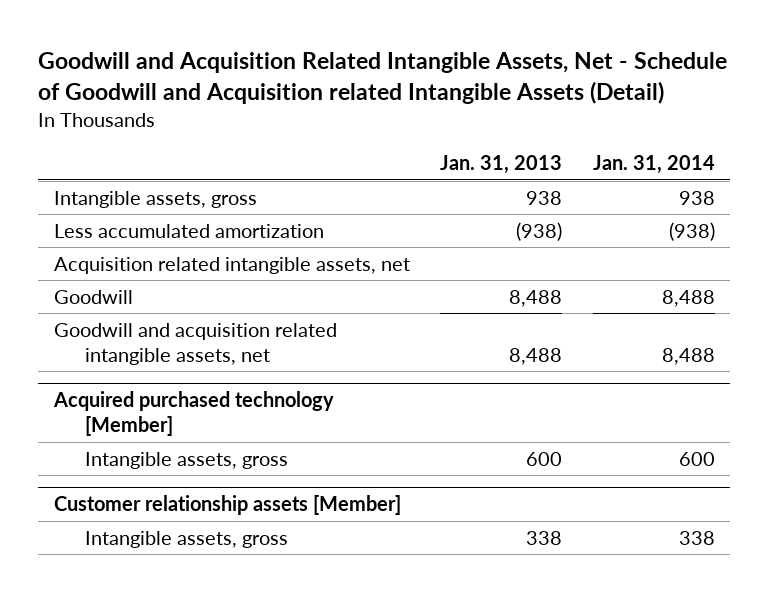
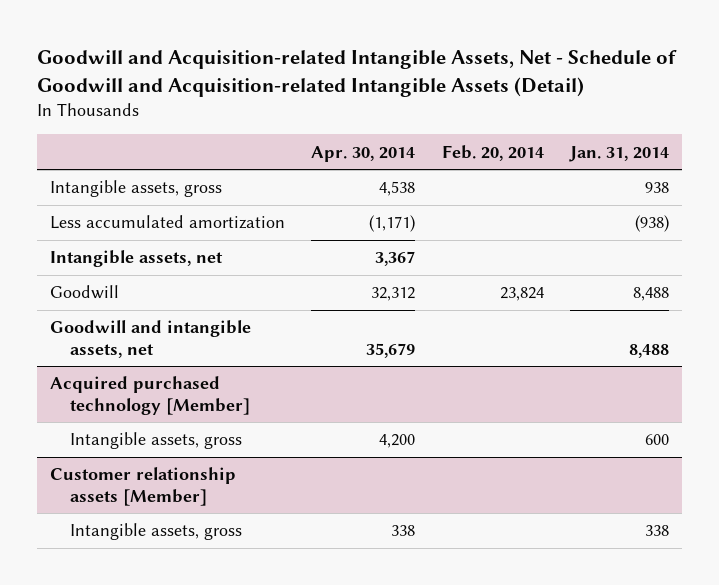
- Goodwill and Acquisition Related Intangible Assets, Net - Schedule of Goodwill and Acquisition related Intangible Assets (Detail)
+ Goodwill and Acquisition-related Intangible Assets, Net - Schedule of Goodwill and Acquisition-related Intangible Assets (Detail)
- | Jan. 31, 2013 | Jan. 31, 2014
+ | Apr. 30, 2014 | Feb. 20, 2014 | Jan. 31, 2014
- Acquisition related intangible assets, net
+ Intangible assets, net | 3,367 | |
- Goodwill and acquisition related intangible assets, net | 8,488 | 8,488
+ Goodwill and intangible assets, net | 35,679 | | 8,488

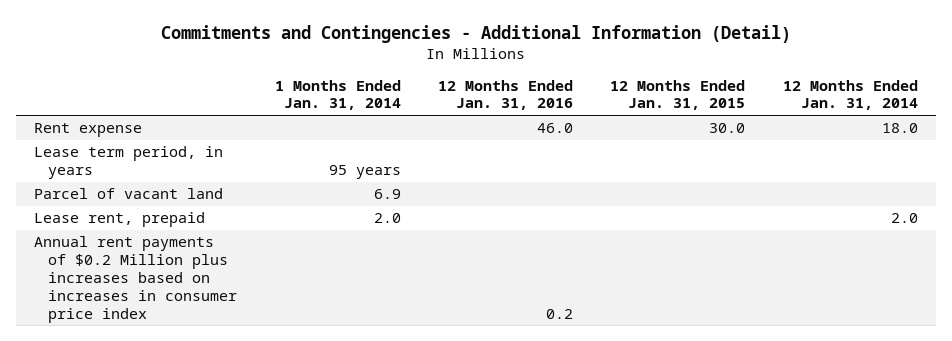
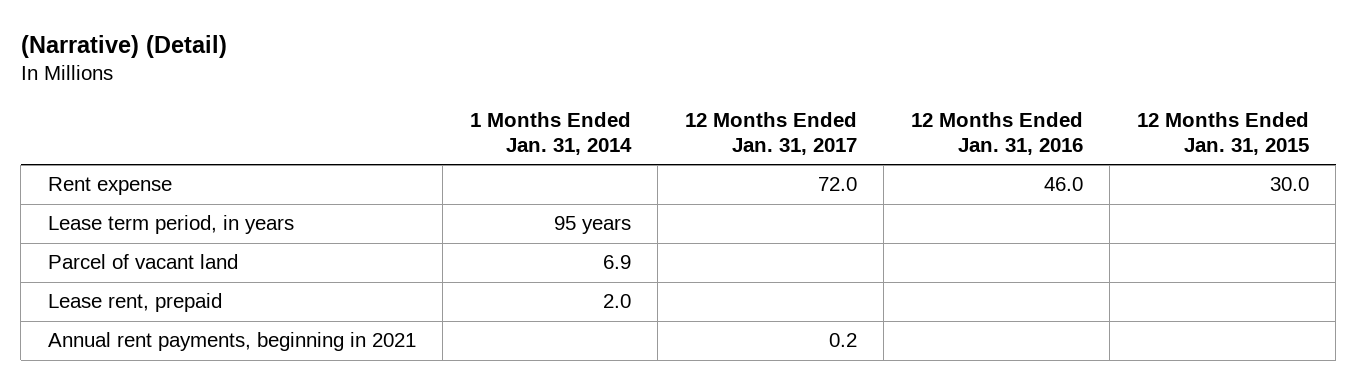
- Commitments and Contingencies - Additional Information (Detail)
+ (Narrative) (Detail)
- | 1 Months Ended Jan. 31, 2014 | 12 Months Ended Jan. 31, 2016 | 12 Months Ended Jan. 31, 2015 | 12 Months Ended Jan. 31, 2014
+ | 1 Months Ended Jan. 31, 2014 | 12 Months Ended Jan. 31, 2017 | 12 Months Ended Jan. 31, 2016 | 12 Months Ended Jan. 31, 2015
- Annual rent payments of $0.2 Million plus increases based on increases in consumer price index | | 0.2 | |
+ Annual rent payments, beginning in 2021 | | 0.2 | |

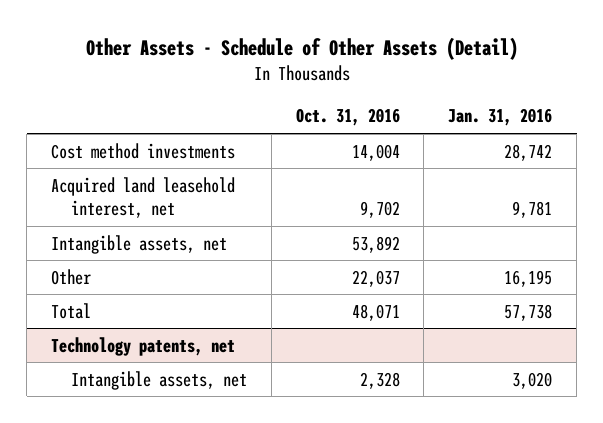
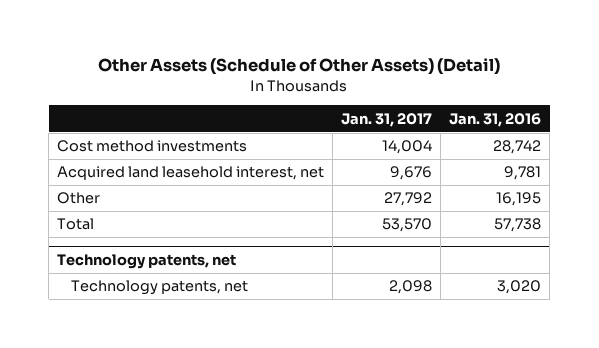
- Other Assets - Schedule of Other Assets (Detail)
+ Other Assets (Schedule of Other Assets) (Detail)
- | Oct. 31, 2016 | Jan. 31, 2016
+ | Jan. 31, 2017 | Jan. 31, 2016
- Intangible assets, net | 53,892 |
@ Technology patents, net
- Intangible assets, net | 2,328 | 3,020
+ Technology patents, net | 2,098 | 3,020

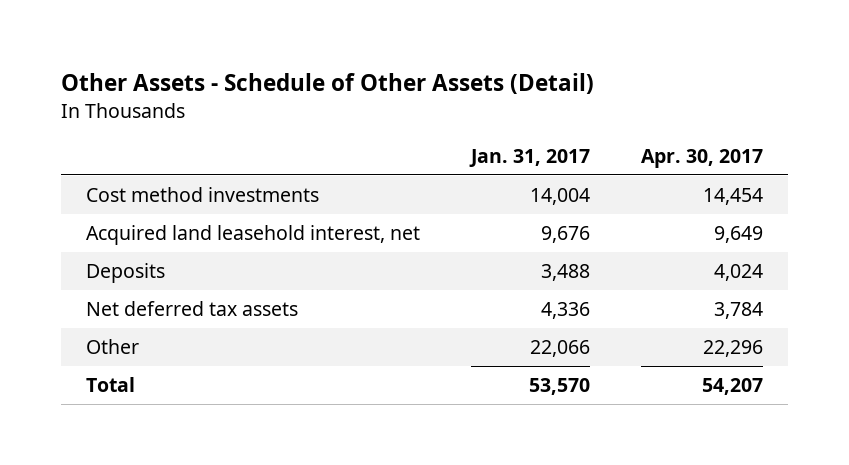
- Other Assets (Schedule of Other Assets) (Detail)
+ Other Assets - Schedule of Other Assets (Detail)
- | Jan. 31, 2017 | Jan. 31, 2016
+ | Jan. 31, 2017 | Apr. 30, 2017
- Other | 27,792 | 16,195
+ Deposits | 3,488 | 4,024
+ Net deferred tax assets | 4,336 | 3,784
+ Other | 22,066 | 22,296
- Technology patents, net
- Technology patents, net | 2,098 | 3,020

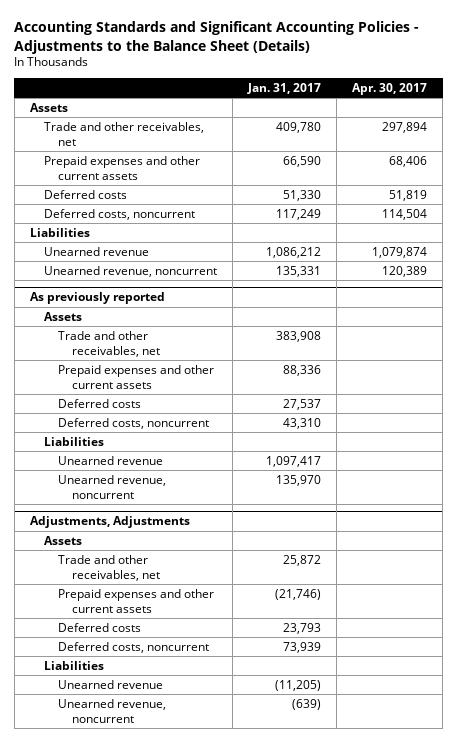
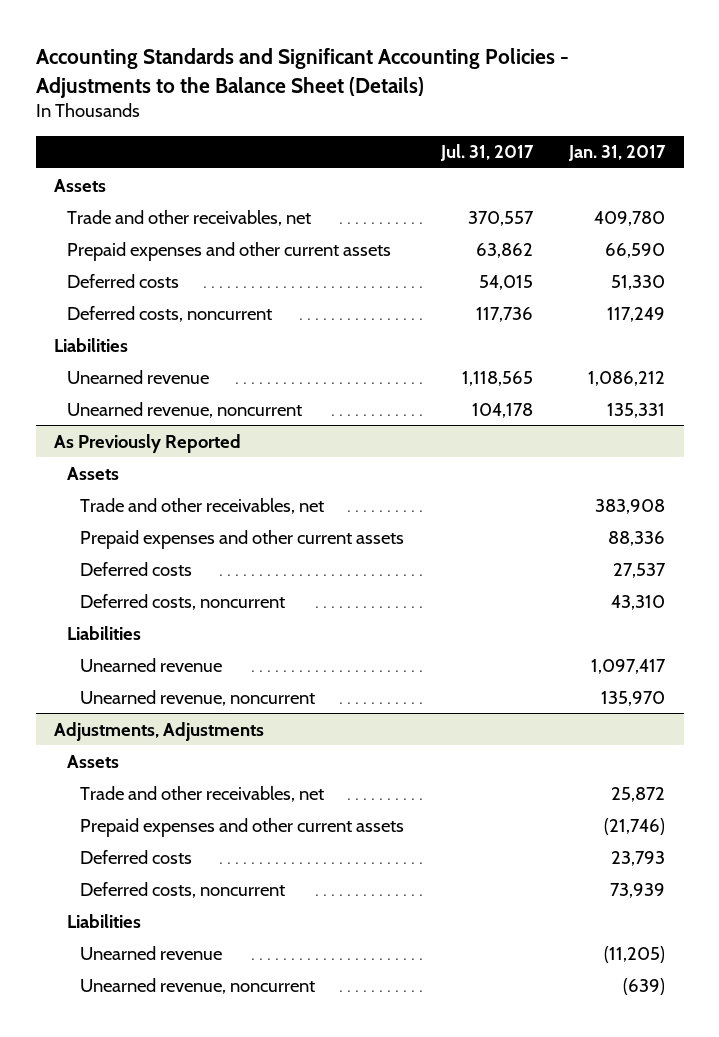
- | Jan. 31, 2017 | Apr. 30, 2017
+ | Jul. 31, 2017 | Jan. 31, 2017
- As previously reported
+ As Previously Reported

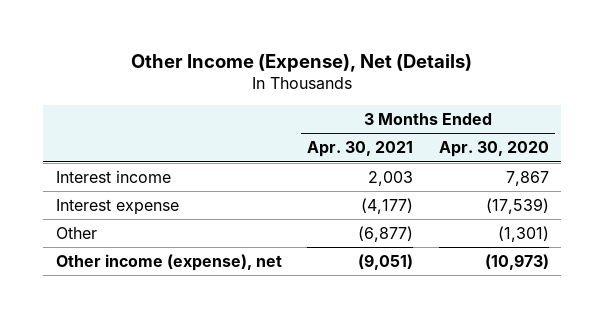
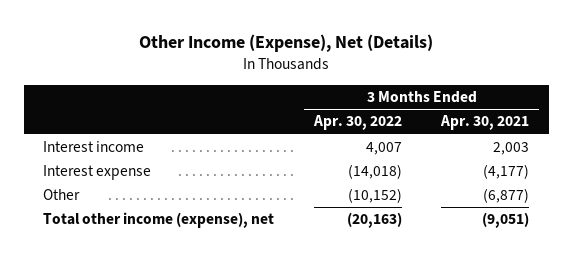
- | 3 Months Ended Apr. 30, 2021 | 3 Months Ended Apr. 30, 2020
+ | 3 Months Ended Apr. 30, 2022 | 3 Months Ended Apr. 30, 2021
- Other income (expense), net | (9,051) | (10,973)
+ Total other income (expense), net | (20,163) | (9,051)

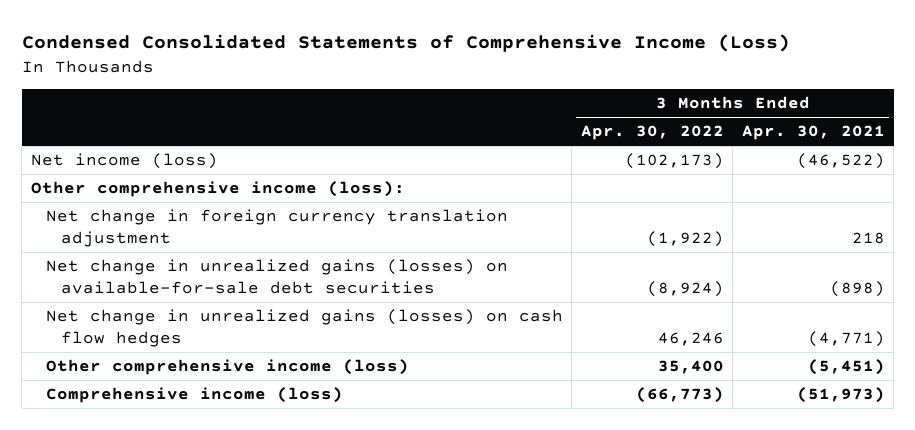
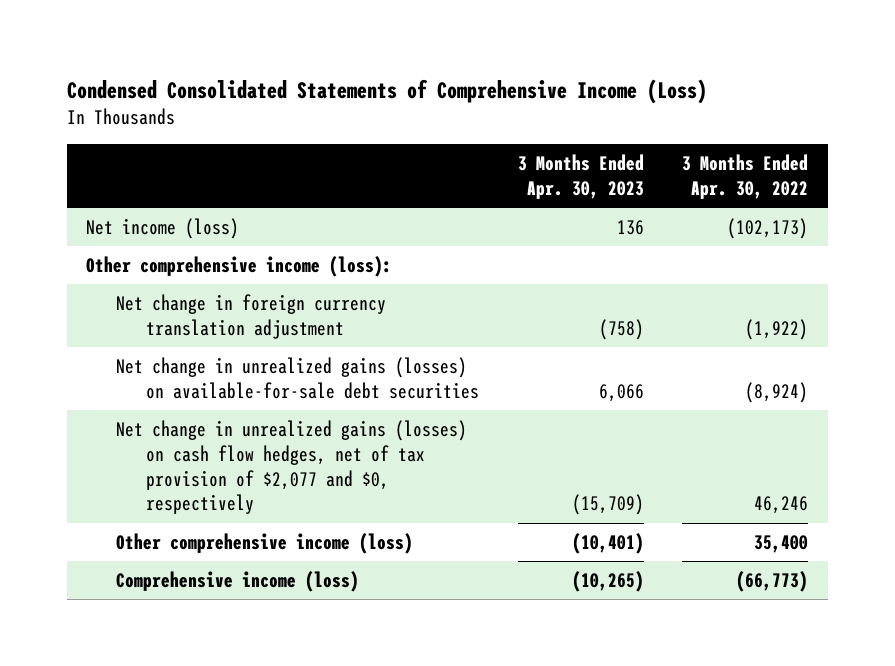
- | 3 Months Ended Apr. 30, 2022 | 3 Months Ended Apr. 30, 2021
+ | 3 Months Ended Apr. 30, 2023 | 3 Months Ended Apr. 30, 2022
- Net change in unrealized gains (losses) on cash flow hedges | 46,246 | (4,771)
+ Net change in unrealized gains (losses) on cash flow hedges, net of tax provision of $2,077 and $0, respectively | (15,709) | 46,246

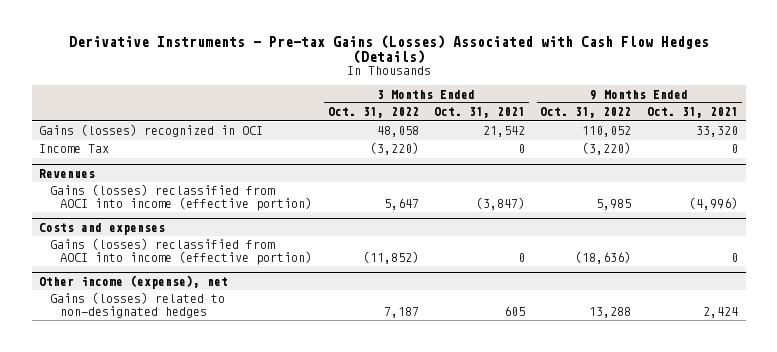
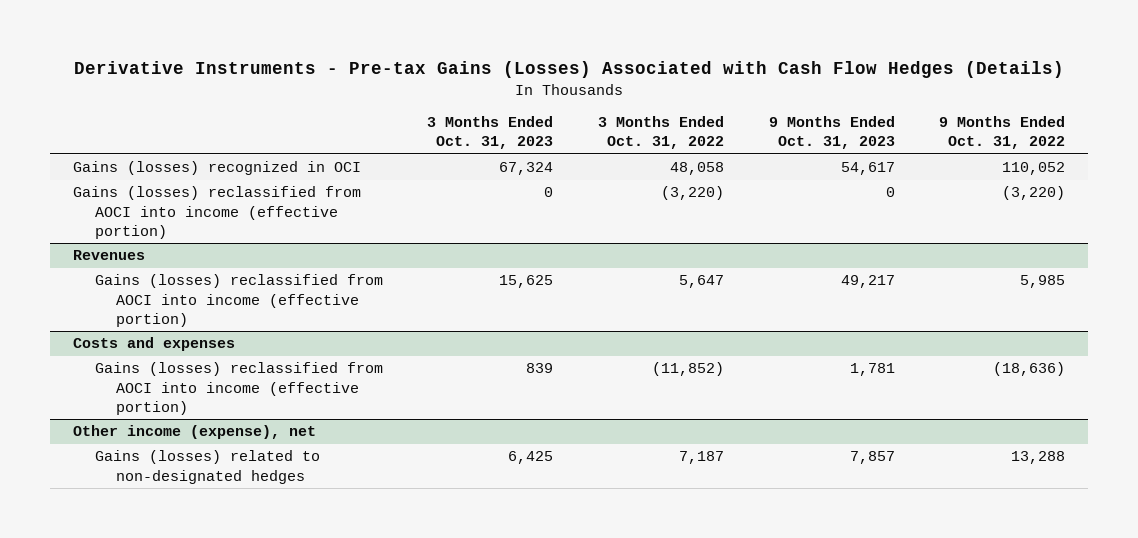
- | 3 Months Ended Oct. 31, 2022 | 3 Months Ended Oct. 31, 2021 | 9 Months Ended Oct. 31, 2022 | 9 Months Ended Oct. 31, 2021
+ | 3 Months Ended Oct. 31, 2023 | 3 Months Ended Oct. 31, 2022 | 9 Months Ended Oct. 31, 2023 | 9 Months Ended Oct. 31, 2022
- Income Tax | (3,220) | 0 | (3,220) | 0
+ Gains (losses) reclassified from AOCI into income (effective portion) | 0 | (3,220) | 0 | (3,220)

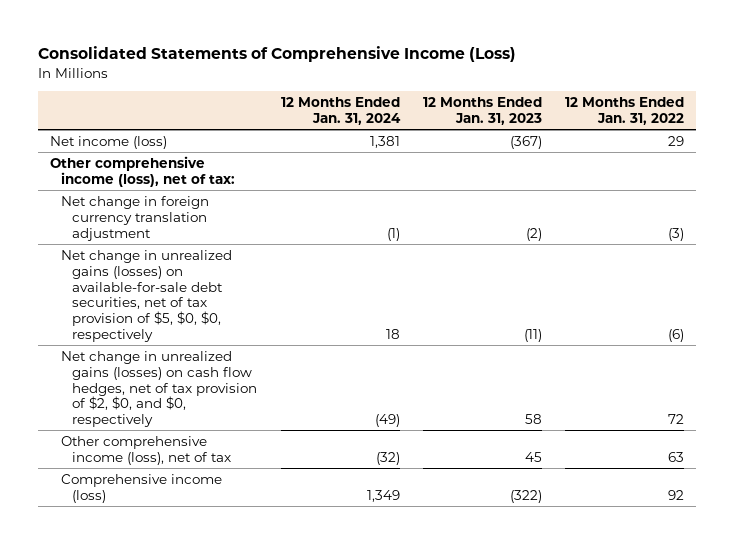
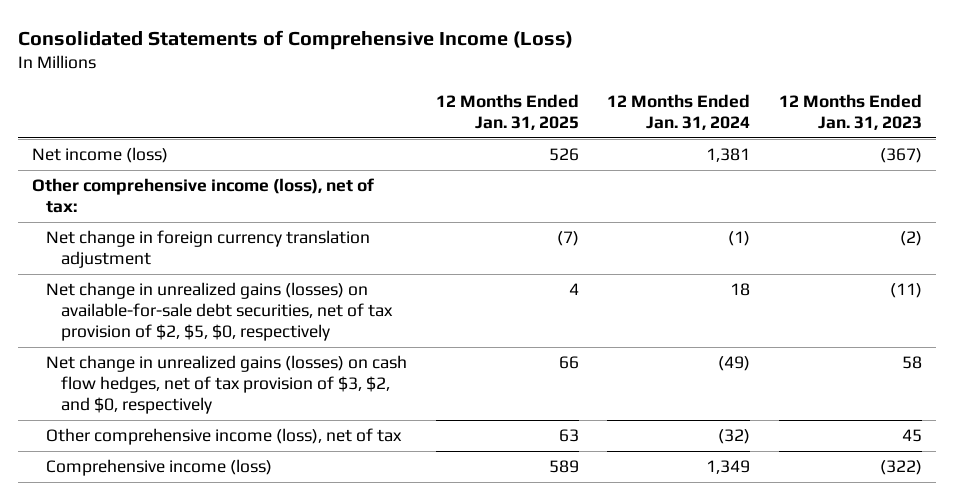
- | 12 Months Ended Jan. 31, 2024 | 12 Months Ended Jan. 31, 2023 | 12 Months Ended Jan. 31, 2022
+ | 12 Months Ended Jan. 31, 2025 | 12 Months Ended Jan. 31, 2024 | 12 Months Ended Jan. 31, 2023
- Net change in unrealized gains (losses) on available-for-sale debt securities, net of tax provision of $5, $0, $0, respectively | 18 | (11) | (6)
- Net change in unrealized gains (losses) on cash flow hedges, net of tax provision of $2, $0, and $0, respectively | (49) | 58 | 72
+ Net change in unrealized gains (losses) on available-for-sale debt securities, net of tax provision of $2, $5, $0, respectively | 4 | 18 | (11)
+ Net change in unrealized gains (losses) on cash flow hedges, net of tax provision of $3, $2, and $0, respectively | 66 | (49) | 58

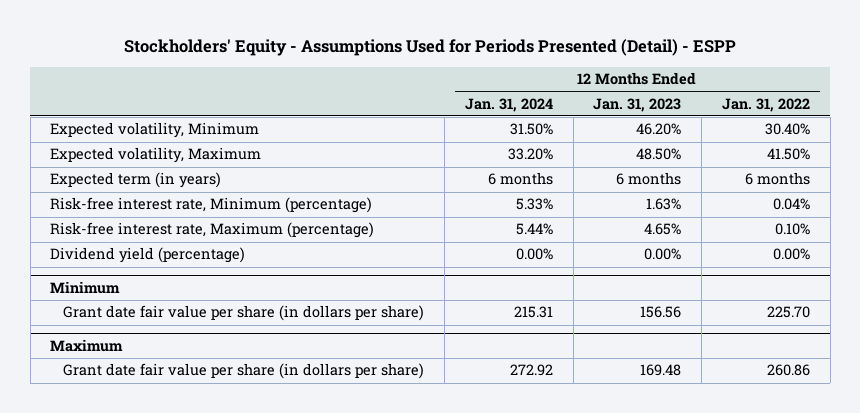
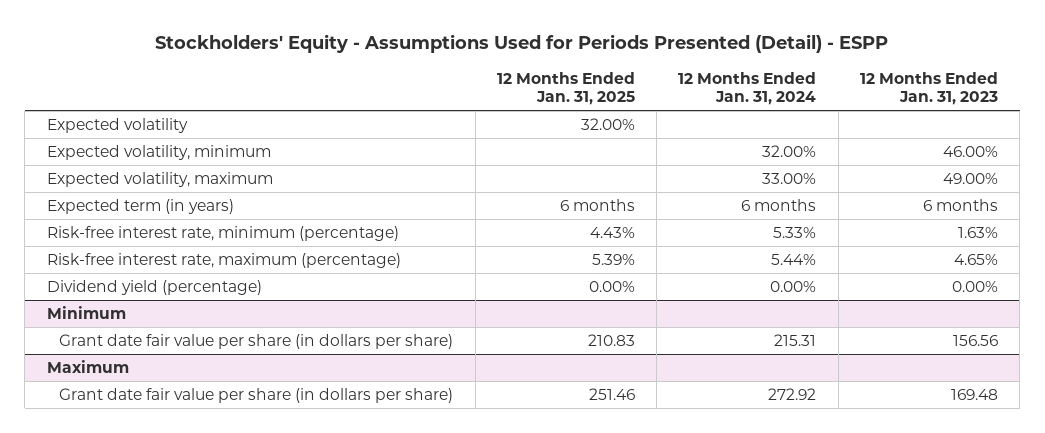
- | 12 Months Ended Jan. 31, 2024 | 12 Months Ended Jan. 31, 2023 | 12 Months Ended Jan. 31, 2022
+ | 12 Months Ended Jan. 31, 2025 | 12 Months Ended Jan. 31, 2024 | 12 Months Ended Jan. 31, 2023
- Expected volatility, Minimum | 31.50% | 46.20% | 30.40%
- Expected volatility, Maximum | 33.20% | 48.50% | 41.50%
+ Expected volatility | 32.00% | |
+ Expected volatility, minimum | | 32.00% | 46.00%
+ Expected volatility, maximum | | 33.00% | 49.00%
- Risk-free interest rate, Minimum (percentage) | 5.33% | 1.63% | 0.04%
- Risk-free interest rate, Maximum (percentage) | 5.44% | 4.65% | 0.10%
+ Risk-free interest rate, minimum (percentage) | 4.43% | 5.33% | 1.63%
+ Risk-free interest rate, maximum (percentage) | 5.39% | 5.44% | 4.65%

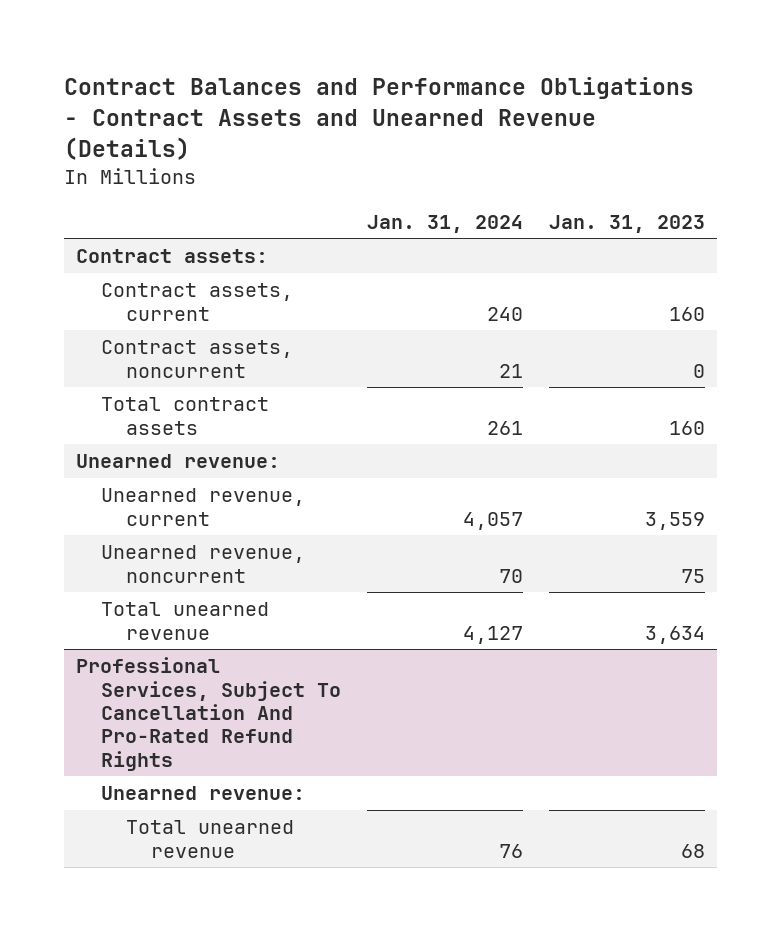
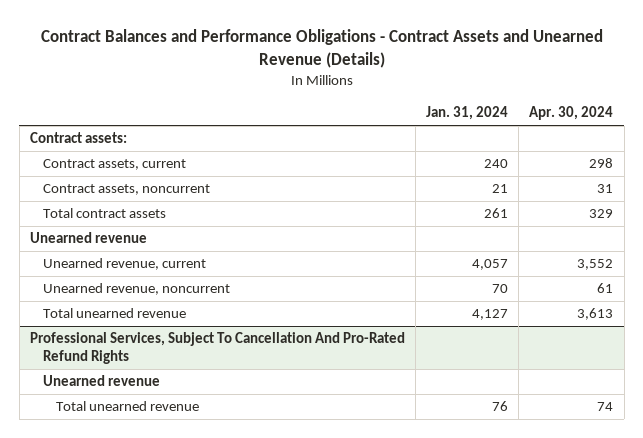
- | Jan. 31, 2024 | Jan. 31, 2023
+ | Jan. 31, 2024 | Apr. 30, 2024
- Unearned revenue:
+ Unearned revenue
@ Professional Services, Subject To Cancellation And Pro-Rated Refund Rights
- Unearned revenue:
+ Unearned revenue

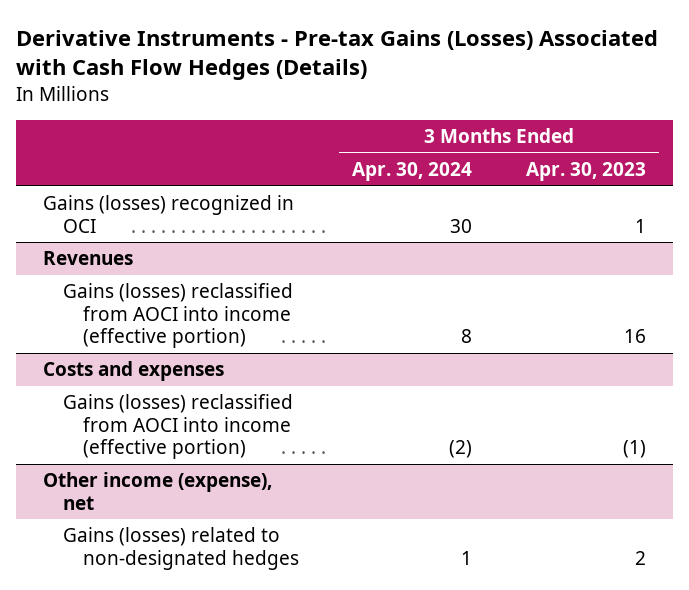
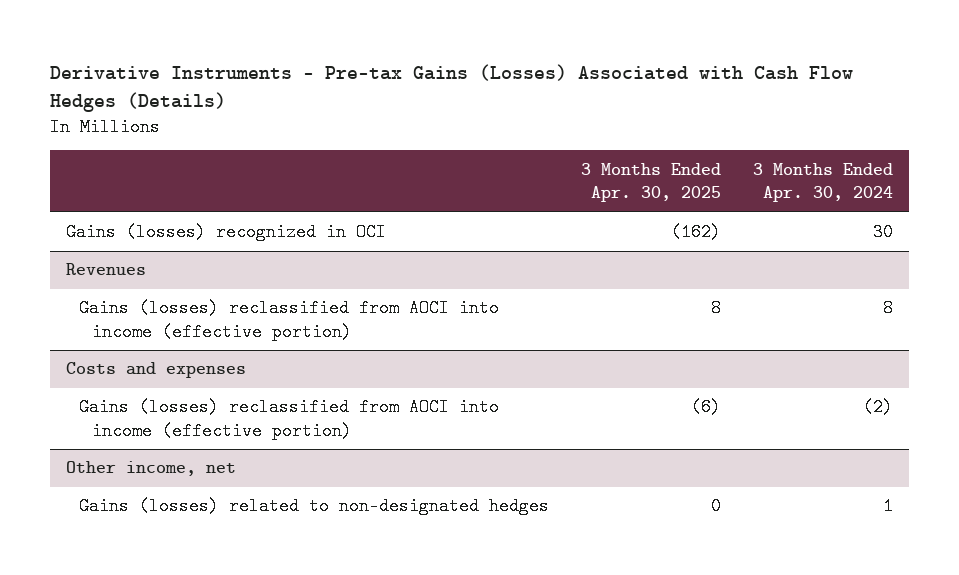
- | 3 Months Ended Apr. 30, 2024 | 3 Months Ended Apr. 30, 2023
+ | 3 Months Ended Apr. 30, 2025 | 3 Months Ended Apr. 30, 2024
- Other income (expense), net
+ Other income, net

